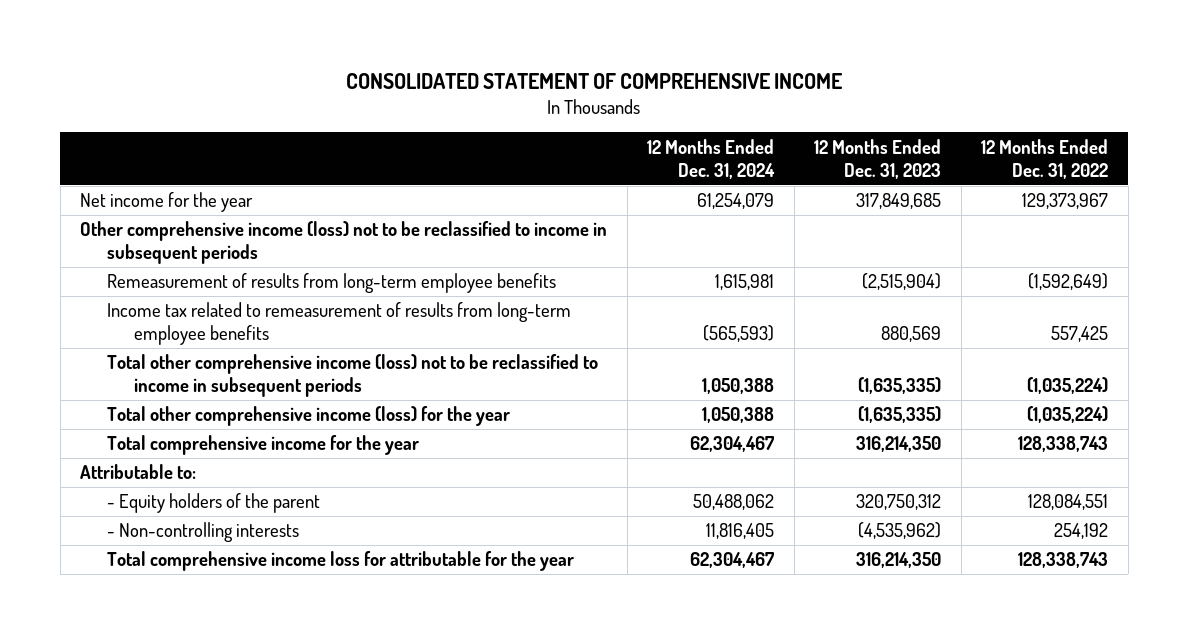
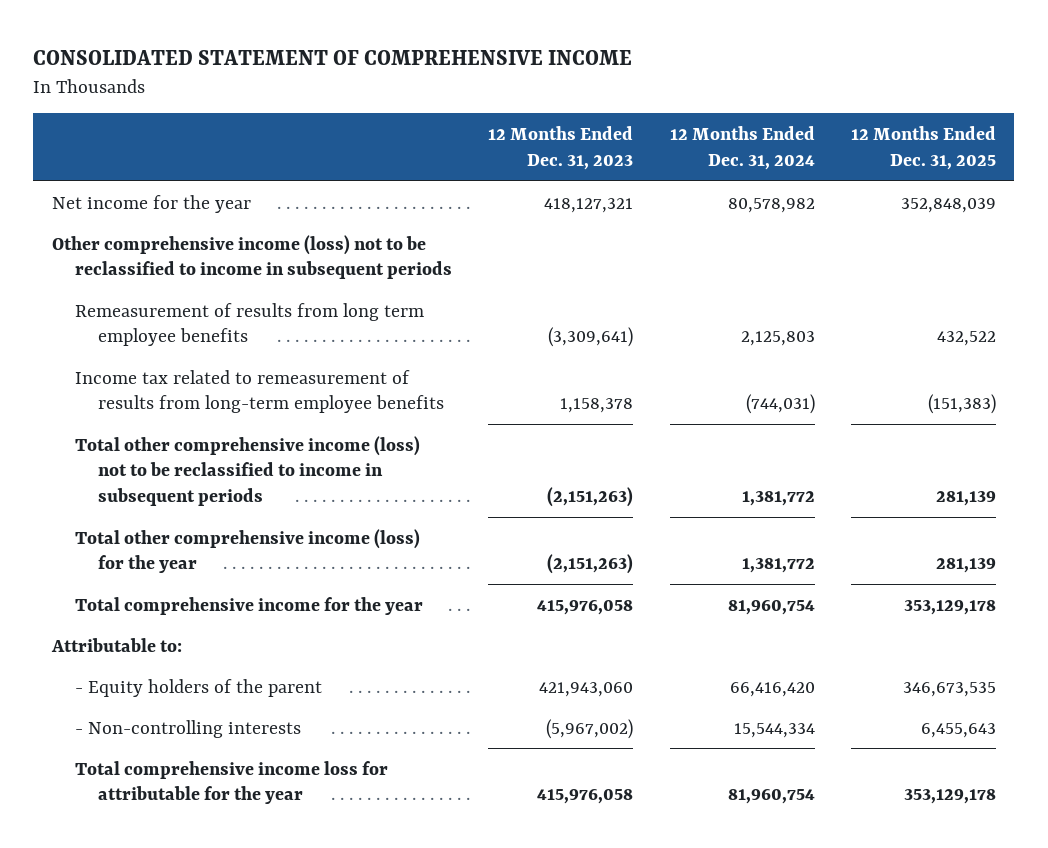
- | 12 Months Ended Dec. 31, 2024 | 12 Months Ended Dec. 31, 2023 | 12 Months Ended Dec. 31, 2022
+ | 12 Months Ended Dec. 31, 2023 | 12 Months Ended Dec. 31, 2024 | 12 Months Ended Dec. 31, 2025
- Net income for the year | 61,254,079 | 317,849,685 | 129,373,967
+ Net income for the year | 418,127,321 | 80,578,982 | 352,848,039
- Remeasurement of results from long-term employee benefits | 1,615,981 | (2,515,904) | (1,592,649)
- Income tax related to remeasurement of results from long-term employee benefits | (565,593) | 880,569 | 557,425
- Total other comprehensive income (loss) not to be reclassified to income in subsequent periods | 1,050,388 | (1,635,335) | (1,035,224)
- Total other comprehensive income (loss) for the year | 1,050,388 | (1,635,335) | (1,035,224)
- Total comprehensive income for the year | 62,304,467 | 316,214,350 | 128,338,743
+ Remeasurement of results from long term employee benefits | (3,309,641) | 2,125,803 | 432,522
+ Income tax related to remeasurement of results from long-term employee benefits | 1,158,378 | (744,031) | (151,383)
+ Total other comprehensive income (loss) not to be reclassified to income in subsequent periods | (2,151,263) | 1,381,772 | 281,139
+ Total other comprehensive income (loss) for the year | (2,151,263) | 1,381,772 | 281,139
+ Total comprehensive income for the year | 415,976,058 | 81,960,754 | 353,129,178
- - Equity holders of the parent | 50,488,062 | 320,750,312 | 128,084,551
- - Non-controlling interests | 11,816,405 | (4,535,962) | 254,192
- Total comprehensive income loss for attributable for the year | 62,304,467 | 316,214,350 | 128,338,743
+ - Equity holders of the parent | 421,943,060 | 66,416,420 | 346,673,535
+ - Non-controlling interests | (5,967,002) | 15,544,334 | 6,455,643
+ Total comprehensive income loss for attributable for the year | 415,976,058 | 81,960,754 | 353,129,178

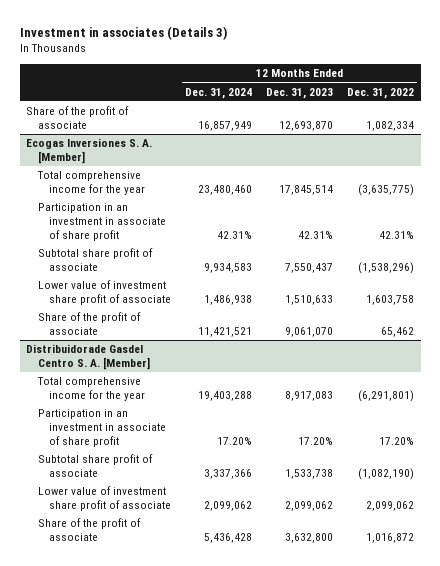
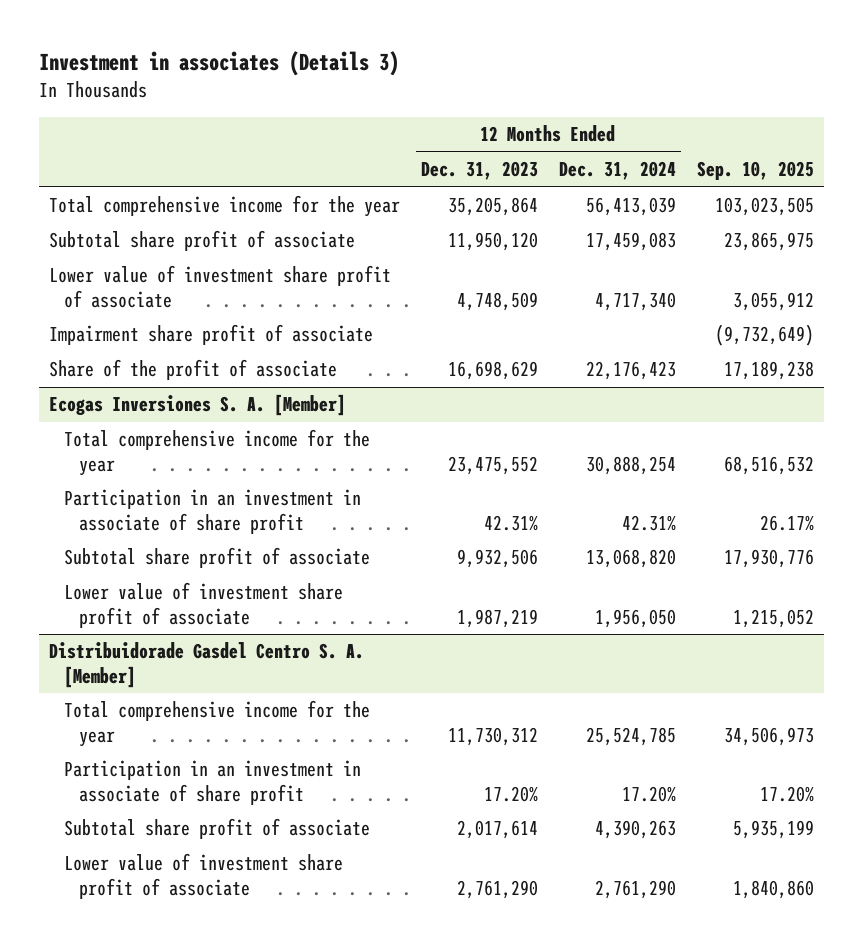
- | 12 Months Ended Dec. 31, 2024 | 12 Months Ended Dec. 31, 2023 | 12 Months Ended Dec. 31, 2022
+ | 12 Months Ended Dec. 31, 2023 | 12 Months Ended Dec. 31, 2024 | Sep. 10, 2025
- Share of the profit of associate | 16,857,949 | 12,693,870 | 1,082,334
+ Total comprehensive income for the year | 35,205,864 | 56,413,039 | 103,023,505
+ Subtotal share profit of associate | 11,950,120 | 17,459,083 | 23,865,975
+ Lower value of investment share profit of associate | 4,748,509 | 4,717,340 | 3,055,912
+ Impairment share profit of associate | | | (9,732,649)
+ Share of the profit of associate | 16,698,629 | 22,176,423 | 17,189,238
@ Ecogas Inversiones S. A. [Member]
- Total comprehensive income for the year | 23,480,460 | 17,845,514 | (3,635,775)
+ Total comprehensive income for the year | 23,475,552 | 30,888,254 | 68,516,532
- Subtotal share profit of associate | 9,934,583 | 7,550,437 | (1,538,296)
- Lower value of investment share profit of associate | 1,486,938 | 1,510,633 | 1,603,758
- Share of the profit of associate | 11,421,521 | 9,061,070 | 65,462
+ Subtotal share profit of associate | 9,932,506 | 13,068,820 | 17,930,776
+ Lower value of investment share profit of associate | 1,987,219 | 1,956,050 | 1,215,052
@ Distribuidorade Gasdel Centro S. A. [Member]
- Total comprehensive income for the year | 19,403,288 | 8,917,083 | (6,291,801)
+ Total comprehensive income for the year | 11,730,312 | 25,524,785 | 34,506,973
- Subtotal share profit of associate | 3,337,366 | 1,533,738 | (1,082,190)
- Lower value of investment share profit of associate | 2,099,062 | 2,099,062 | 2,099,062
- Share of the profit of associate | 5,436,428 | 3,632,800 | 1,016,872
+ Subtotal share profit of associate | 2,017,614 | 4,390,263 | 5,935,199
+ Lower value of investment share profit of associate | 2,761,290 | 2,761,290 | 1,840,860

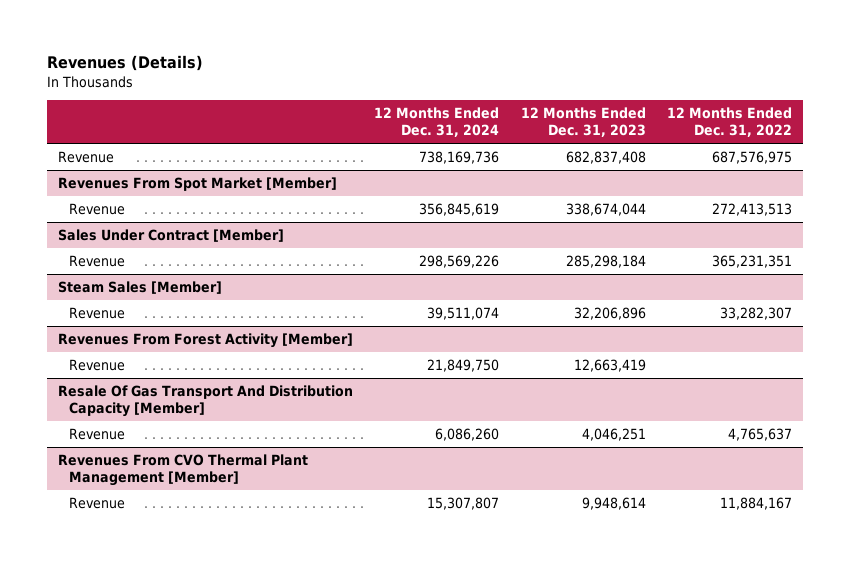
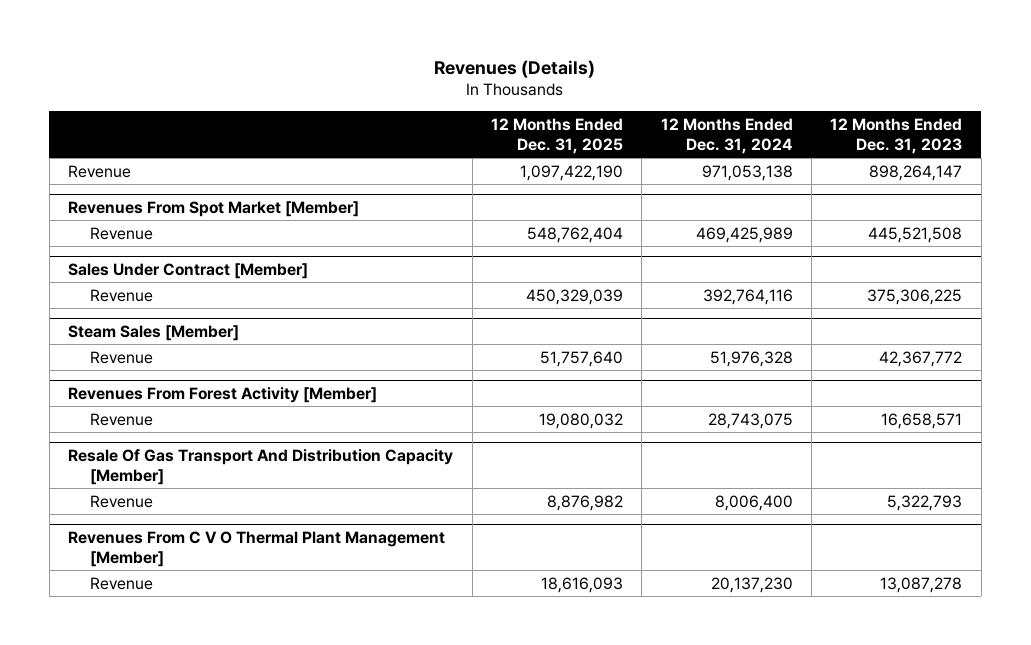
- | 12 Months Ended Dec. 31, 2024 | 12 Months Ended Dec. 31, 2023 | 12 Months Ended Dec. 31, 2022
+ | 12 Months Ended Dec. 31, 2025 | 12 Months Ended Dec. 31, 2024 | 12 Months Ended Dec. 31, 2023
- Revenue | 738,169,736 | 682,837,408 | 687,576,975
+ Revenue | 1,097,422,190 | 971,053,138 | 898,264,147
@ Revenues From Spot Market [Member]
- Revenue | 356,845,619 | 338,674,044 | 272,413,513
+ Revenue | 548,762,404 | 469,425,989 | 445,521,508
@ Sales Under Contract [Member]
- Revenue | 298,569,226 | 285,298,184 | 365,231,351
+ Revenue | 450,329,039 | 392,764,116 | 375,306,225
@ Steam Sales [Member]
- Revenue | 39,511,074 | 32,206,896 | 33,282,307
+ Revenue | 51,757,640 | 51,976,328 | 42,367,772
@ Revenues From Forest Activity [Member]
- Revenue | 21,849,750 | 12,663,419 |
+ Revenue | 19,080,032 | 28,743,075 | 16,658,571
@ Resale Of Gas Transport And Distribution Capacity [Member]
- Revenue | 6,086,260 | 4,046,251 | 4,765,637
- Revenues From CVO Thermal Plant Management [Member]
- Revenue | 15,307,807 | 9,948,614 | 11,884,167
@ Resale Of Gas Transport And Distribution Capacity [Member]
+ Revenue | 8,876,982 | 8,006,400 | 5,322,793
+ Revenues From C V O Thermal Plant Management [Member]
+ Revenue | 18,616,093 | 20,137,230 | 13,087,278

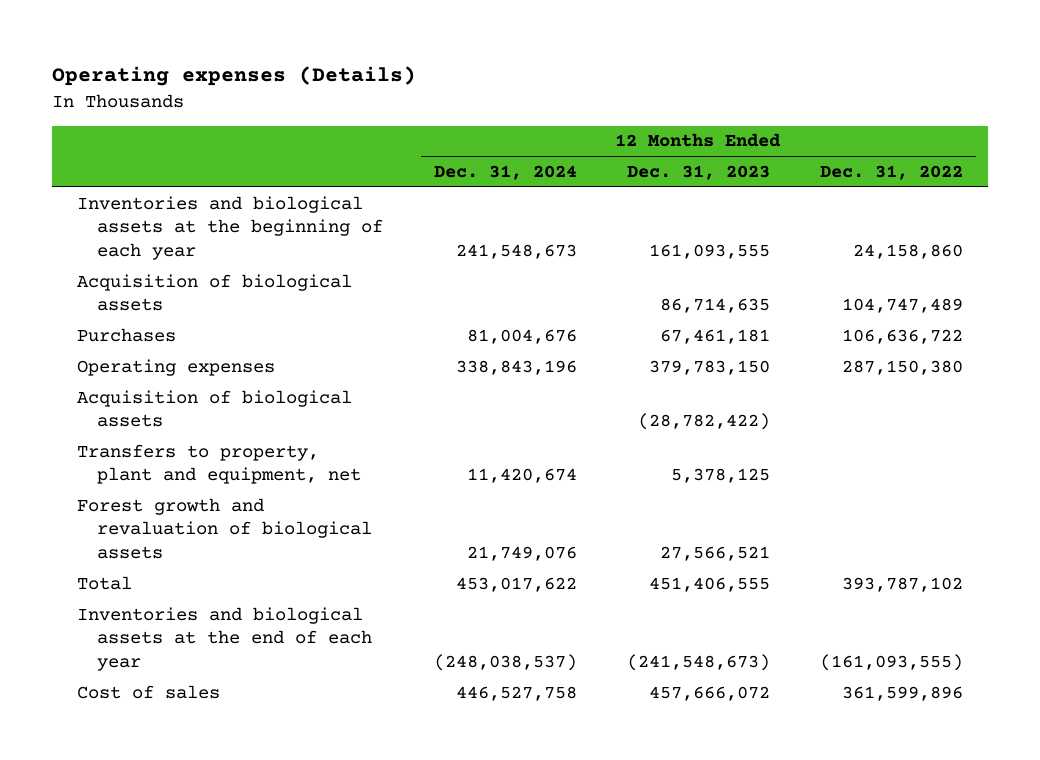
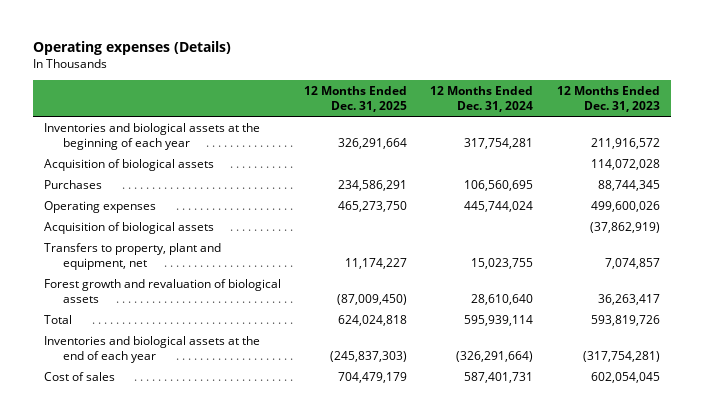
- | 12 Months Ended Dec. 31, 2024 | 12 Months Ended Dec. 31, 2023 | 12 Months Ended Dec. 31, 2022
+ | 12 Months Ended Dec. 31, 2025 | 12 Months Ended Dec. 31, 2024 | 12 Months Ended Dec. 31, 2023
- Inventories and biological assets at the beginning of each year | 241,548,673 | 161,093,555 | 24,158,860
- Acquisition of biological assets | | 86,714,635 | 104,747,489
- Purchases | 81,004,676 | 67,461,181 | 106,636,722
- Operating expenses | 338,843,196 | 379,783,150 | 287,150,380
- Acquisition of biological assets | | (28,782,422) |
- Transfers to property, plant and equipment, net | 11,420,674 | 5,378,125 |
- Forest growth and revaluation of biological assets | 21,749,076 | 27,566,521 |
- Total | 453,017,622 | 451,406,555 | 393,787,102
- Inventories and biological assets at the end of each year | (248,038,537) | (241,548,673) | (161,093,555)
- Cost of sales | 446,527,758 | 457,666,072 | 361,599,896
+ Inventories and biological assets at the beginning of each year | 326,291,664 | 317,754,281 | 211,916,572
+ Acquisition of biological assets | | | 114,072,028
+ Purchases | 234,586,291 | 106,560,695 | 88,744,345
+ Operating expenses | 465,273,750 | 445,744,024 | 499,600,026
+ Acquisition of biological assets | | | (37,862,919)
+ Transfers to property, plant and equipment, net | 11,174,227 | 15,023,755 | 7,074,857
+ Forest growth and revaluation of biological assets | (87,009,450) | 28,610,640 | 36,263,417
+ Total | 624,024,818 | 595,939,114 | 593,819,726
+ Inventories and biological assets at the end of each year | (245,837,303) | (326,291,664) | (317,754,281)
+ Cost of sales | 704,479,179 | 587,401,731 | 602,054,045

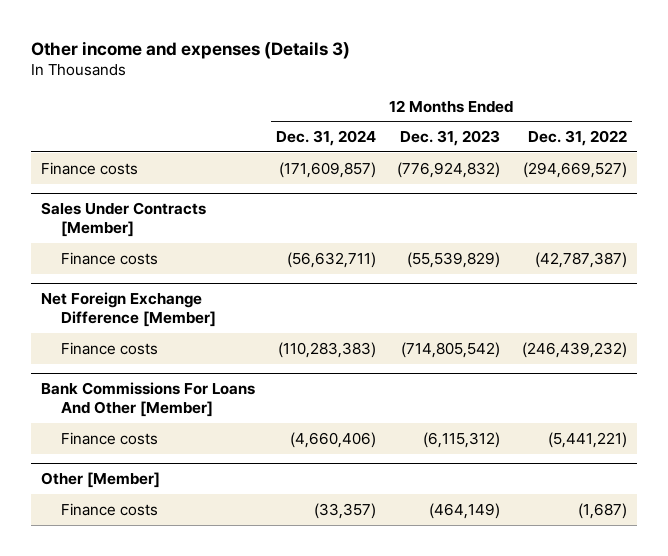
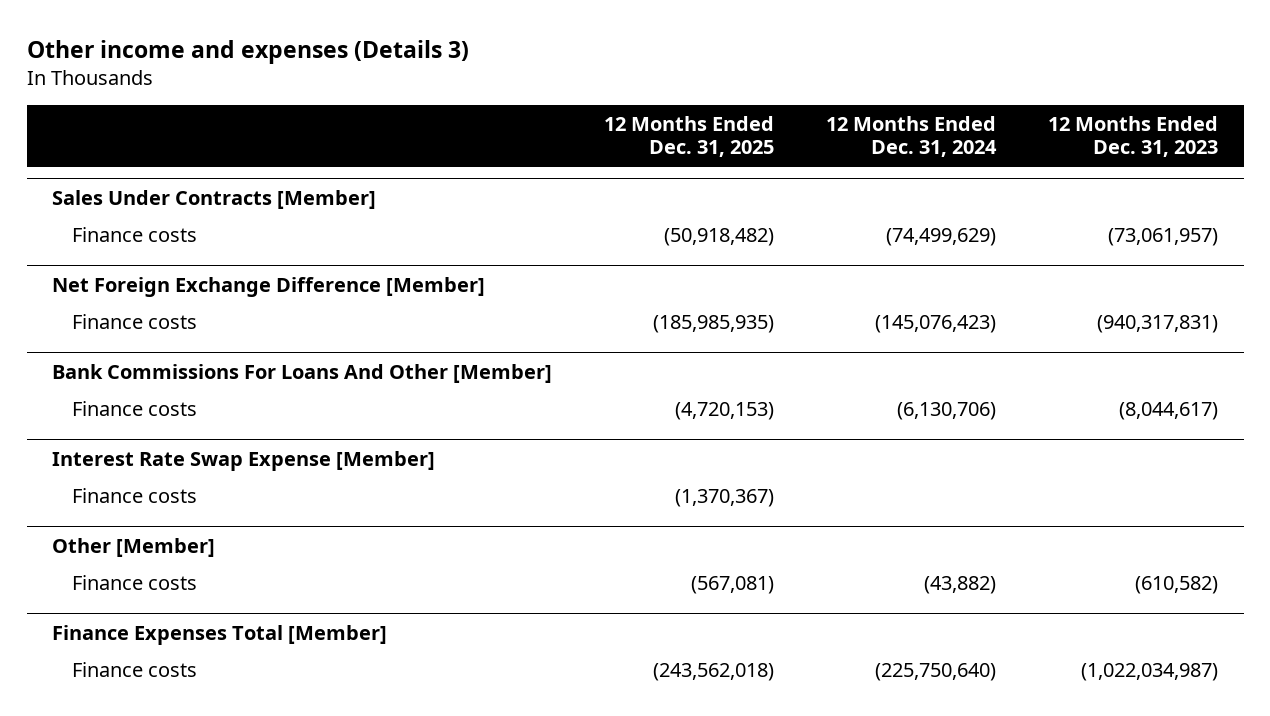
- | 12 Months Ended Dec. 31, 2024 | 12 Months Ended Dec. 31, 2023 | 12 Months Ended Dec. 31, 2022
+ | 12 Months Ended Dec. 31, 2025 | 12 Months Ended Dec. 31, 2024 | 12 Months Ended Dec. 31, 2023
- Finance costs | (171,609,857) | (776,924,832) | (294,669,527)
@ Sales Under Contracts [Member]
- Finance costs | (56,632,711) | (55,539,829) | (42,787,387)
+ Finance costs | (50,918,482) | (74,499,629) | (73,061,957)
@ Net Foreign Exchange Difference [Member]
- Finance costs | (110,283,383) | (714,805,542) | (246,439,232)
+ Finance costs | (185,985,935) | (145,076,423) | (940,317,831)
@ Bank Commissions For Loans And Other [Member]
- Finance costs | (4,660,406) | (6,115,312) | (5,441,221)
+ Finance costs | (4,720,153) | (6,130,706) | (8,044,617)
+ Interest Rate Swap Expense [Member]
+ Finance costs | (1,370,367) | |
@ Other [Member]
- Finance costs | (33,357) | (464,149) | (1,687)
+ Finance costs | (567,081) | (43,882) | (610,582)
+ Finance Expenses Total [Member]
+ Finance costs | (243,562,018) | (225,750,640) | (1,022,034,987)

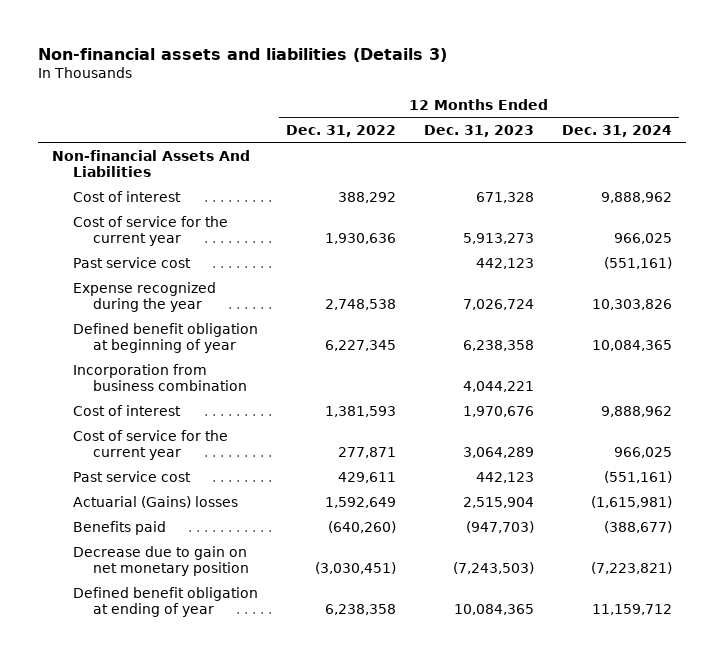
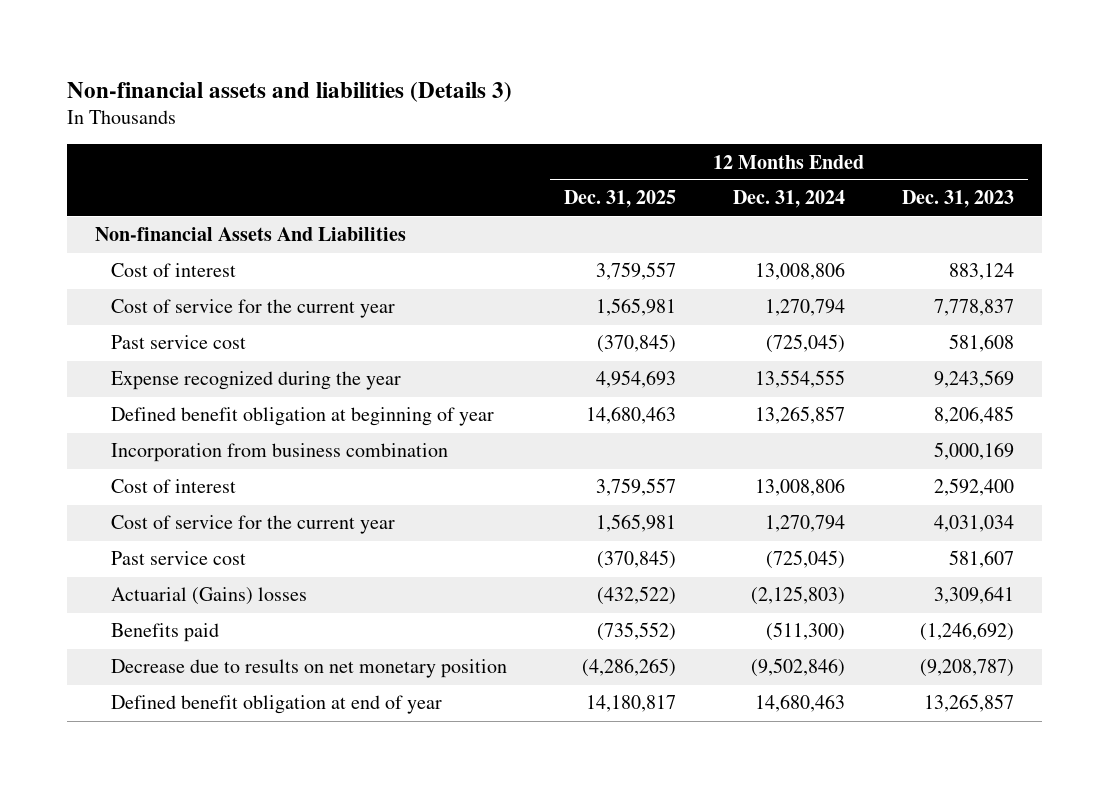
- | 12 Months Ended Dec. 31, 2022 | 12 Months Ended Dec. 31, 2023 | 12 Months Ended Dec. 31, 2024
+ | 12 Months Ended Dec. 31, 2025 | 12 Months Ended Dec. 31, 2024 | 12 Months Ended Dec. 31, 2023
- Cost of interest | 388,292 | 671,328 | 9,888,962
- Cost of service for the current year | 1,930,636 | 5,913,273 | 966,025
- Past service cost | | 442,123 | (551,161)
- Expense recognized during the year | 2,748,538 | 7,026,724 | 10,303,826
- Defined benefit obligation at beginning of year | 6,227,345 | 6,238,358 | 10,084,365
- Incorporation from business combination | | 4,044,221 |
- Cost of interest | 1,381,593 | 1,970,676 | 9,888,962
- Cost of service for the current year | 277,871 | 3,064,289 | 966,025
- Past service cost | 429,611 | 442,123 | (551,161)
- Actuarial (Gains) losses | 1,592,649 | 2,515,904 | (1,615,981)
- Benefits paid | (640,260) | (947,703) | (388,677)
- Decrease due to gain on net monetary position | (3,030,451) | (7,243,503) | (7,223,821)
- Defined benefit obligation at ending of year | 6,238,358 | 10,084,365 | 11,159,712
+ Cost of interest | 3,759,557 | 13,008,806 | 883,124
+ Cost of service for the current year | 1,565,981 | 1,270,794 | 7,778,837
+ Past service cost | (370,845) | (725,045) | 581,608
+ Expense recognized during the year | 4,954,693 | 13,554,555 | 9,243,569
+ Defined benefit obligation at beginning of year | 14,680,463 | 13,265,857 | 8,206,485
+ Incorporation from business combination | | | 5,000,169
+ Cost of interest | 3,759,557 | 13,008,806 | 2,592,400
+ Cost of service for the current year | 1,565,981 | 1,270,794 | 4,031,034
+ Past service cost | (370,845) | (725,045) | 581,607
+ Actuarial (Gains) losses | (432,522) | (2,125,803) | 3,309,641
+ Benefits paid | (735,552) | (511,300) | (1,246,692)
+ Decrease due to results on net monetary position | (4,286,265) | (9,502,846) | (9,208,787)
+ Defined benefit obligation at end of year | 14,180,817 | 14,680,463 | 13,265,857

